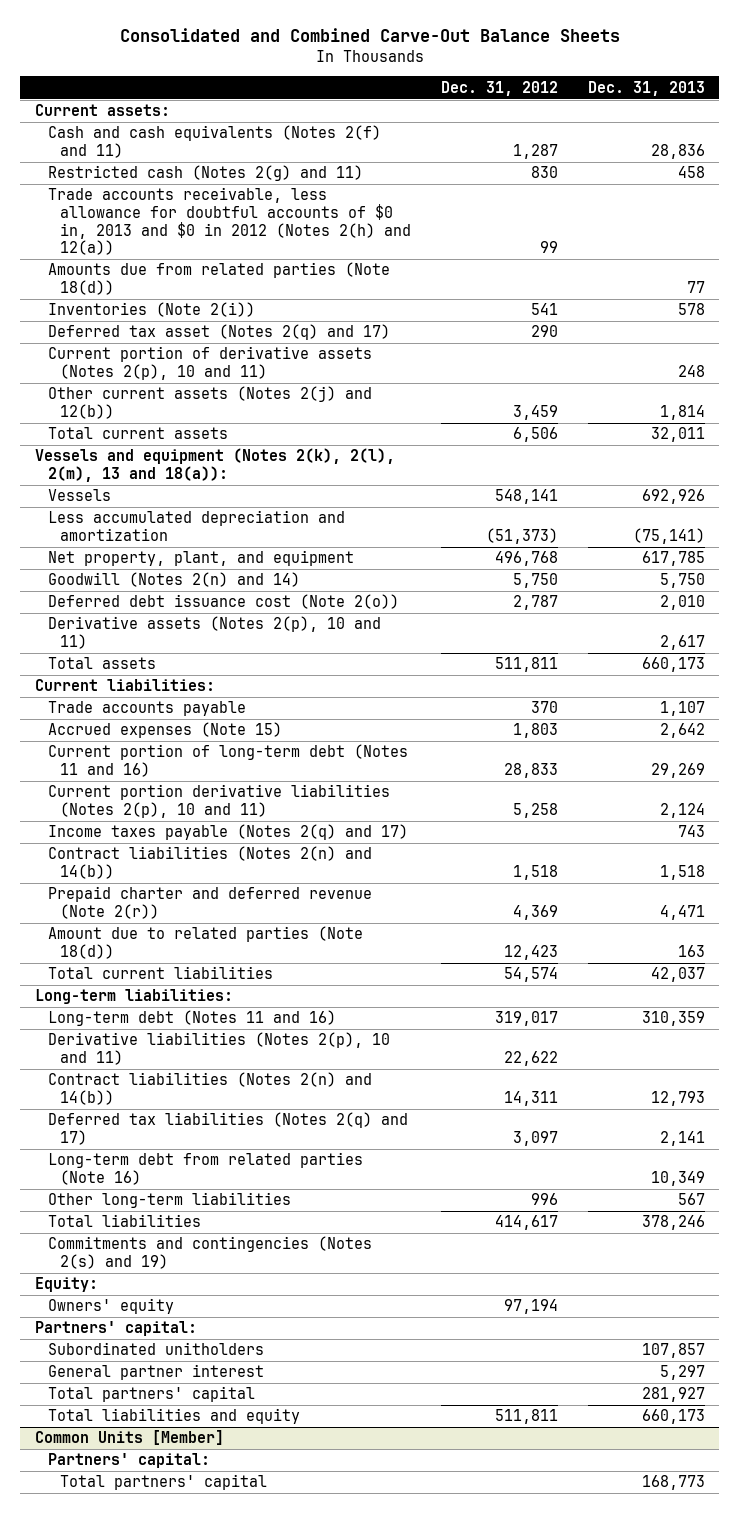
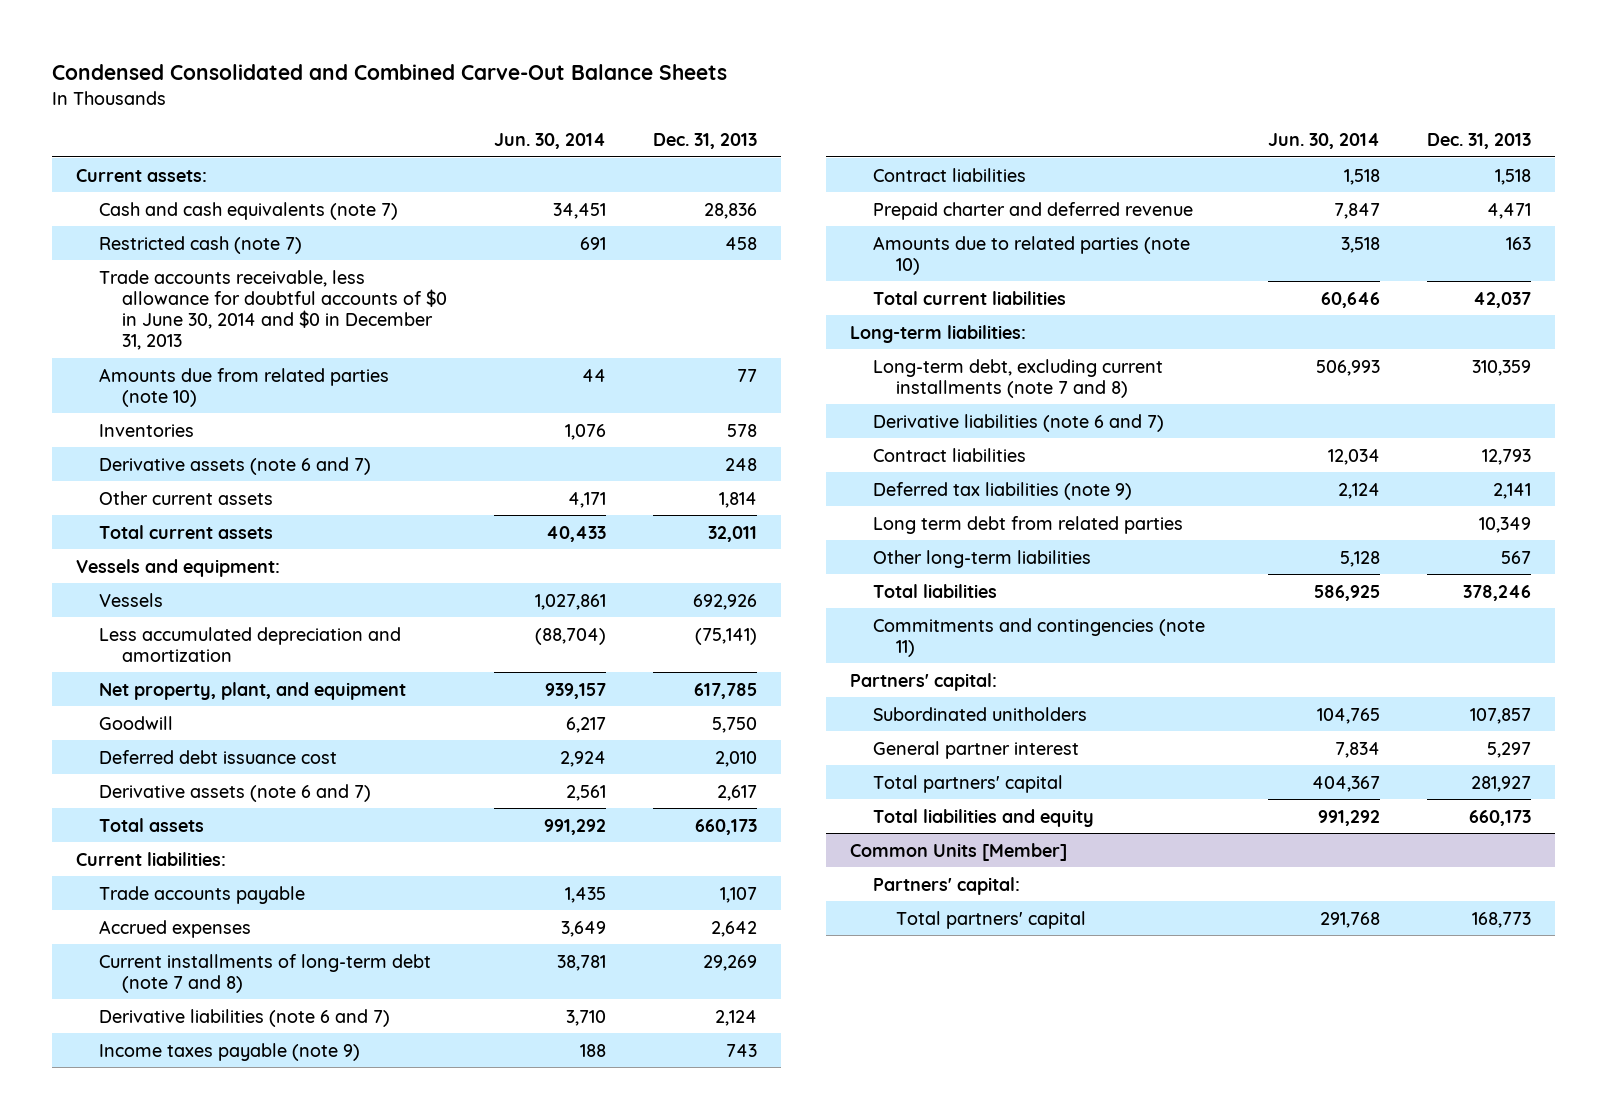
- Consolidated and Combined Carve-Out Balance Sheets
+ Condensed Consolidated and Combined Carve-Out Balance Sheets
- | Dec. 31, 2012 | Dec. 31, 2013
+ | Jun. 30, 2014 | Dec. 31, 2013
- Cash and cash equivalents (Notes 2(f) and 11) | 1,287 | 28,836
- Restricted cash (Notes 2(g) and 11) | 830 | 458
- Trade accounts receivable, less allowance for doubtful accounts of $0 in, 2013 and $0 in 2012 (Notes 2(h) and 12(a)) | 99 |
- Amounts due from related parties (Note 18(d)) | | 77
- Inventories (Note 2(i)) | 541 | 578
- Deferred tax asset (Notes 2(q) and 17) | 290 |
- Current portion of derivative assets (Notes 2(p), 10 and 11) | | 248
- Other current assets (Notes 2(j) and 12(b)) | 3,459 | 1,814
+ Cash and cash equivalents (note 7) | 34,451 | 28,836
+ Restricted cash (note 7) | 691 | 458
+ Trade accounts receivable, less allowance for doubtful accounts of $0 in June 30, 2014 and $0 in December 31, 2013
+ Amounts due from related parties (note 10) | 44 | 77
+ Inventories | 1,076 | 578
+ Derivative assets (note 6 and 7) | | 248
+ Other current assets | 4,171 | 1,814
- Vessels and equipment (Notes 2(k), 2(l), 2(m), 13 and 18(a)):
+ Vessels and equipment:
- Goodwill (Notes 2(n) and 14) | 5,750 | 5,750
- Deferred debt issuance cost (Note 2(o)) | 2,787 | 2,010
- Derivative assets (Notes 2(p), 10 and 11) | | 2,617
+ Goodwill | 6,217 | 5,750
+ Deferred debt issuance cost | 2,924 | 2,010
+ Derivative assets (note 6 and 7) | 2,561 | 2,617
- Accrued expenses (Note 15) | 1,803 | 2,642
- Current portion of long-term debt (Notes 11 and 16) | 28,833 | 29,269
- Current portion derivative liabilities (Notes 2(p), 10 and 11) | 5,258 | 2,124
- Income taxes payable (Notes 2(q) and 17) | | 743
- Contract liabilities (Notes 2(n) and 14(b)) | 1,518 | 1,518
- Prepaid charter and deferred revenue (Note 2(r)) | 4,369 | 4,471
- Amount due to related parties (Note 18(d)) | 12,423 | 163
+ Accrued expenses | 3,649 | 2,642
+ Current installments of long-term debt (note 7 and 8) | 38,781 | 29,269
+ Derivative liabilities (note 6 and 7) | 3,710 | 2,124
+ Income taxes payable (note 9) | 188 | 743
+ Contract liabilities | 1,518 | 1,518
+ Prepaid charter and deferred revenue | 7,847 | 4,471
+ Amounts due to related parties (note 10) | 3,518 | 163
- Long-term debt (Notes 11 and 16) | 319,017 | 310,359
- Derivative liabilities (Notes 2(p), 10 and 11) | 22,622 |
- Contract liabilities (Notes 2(n) and 14(b)) | 14,311 | 12,793
- Deferred tax liabilities (Notes 2(q) and 17) | 3,097 | 2,141
- Long-term debt from related parties (Note 16) | | 10,349
+ Long-term debt, excluding current installments (note 7 and 8) | 506,993 | 310,359
+ Derivative liabilities (note 6 and 7)
+ Contract liabilities | 12,034 | 12,793
+ Deferred tax liabilities (note 9) | 2,124 | 2,141
+ Long term debt from related parties | | 10,349
- Commitments and contingencies (Notes 2(s) and 19)
- Equity:
- Owners' equity | 97,194 |
+ Commitments and contingencies (note 11)

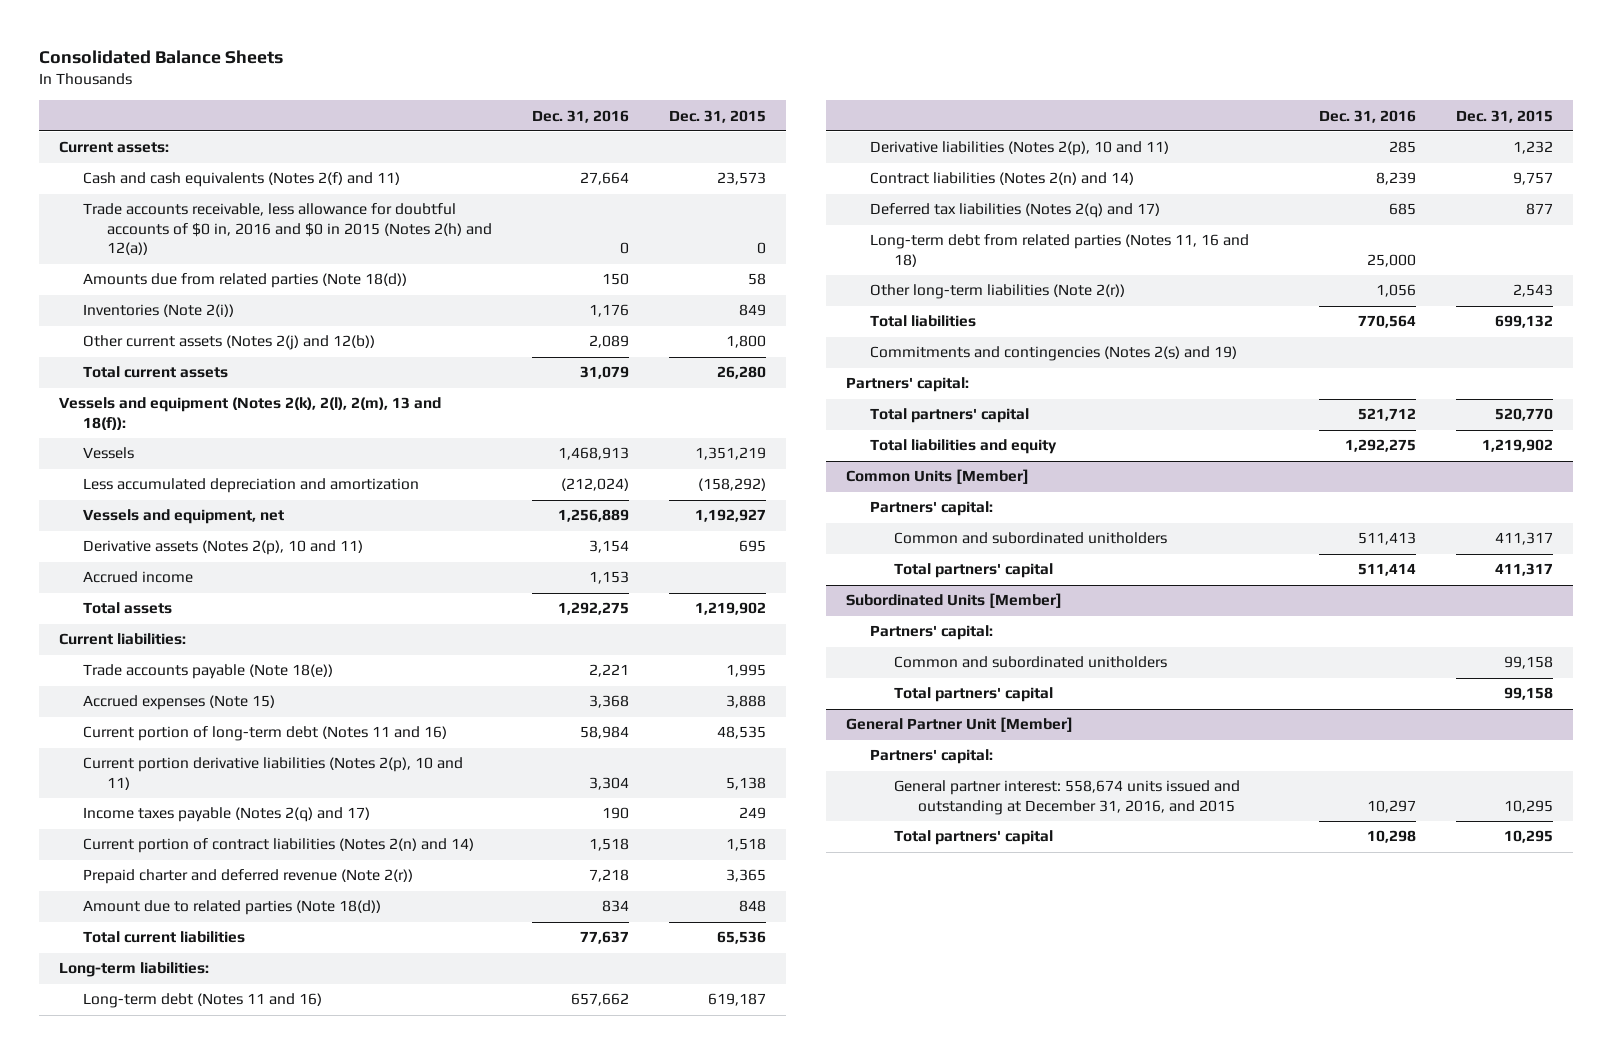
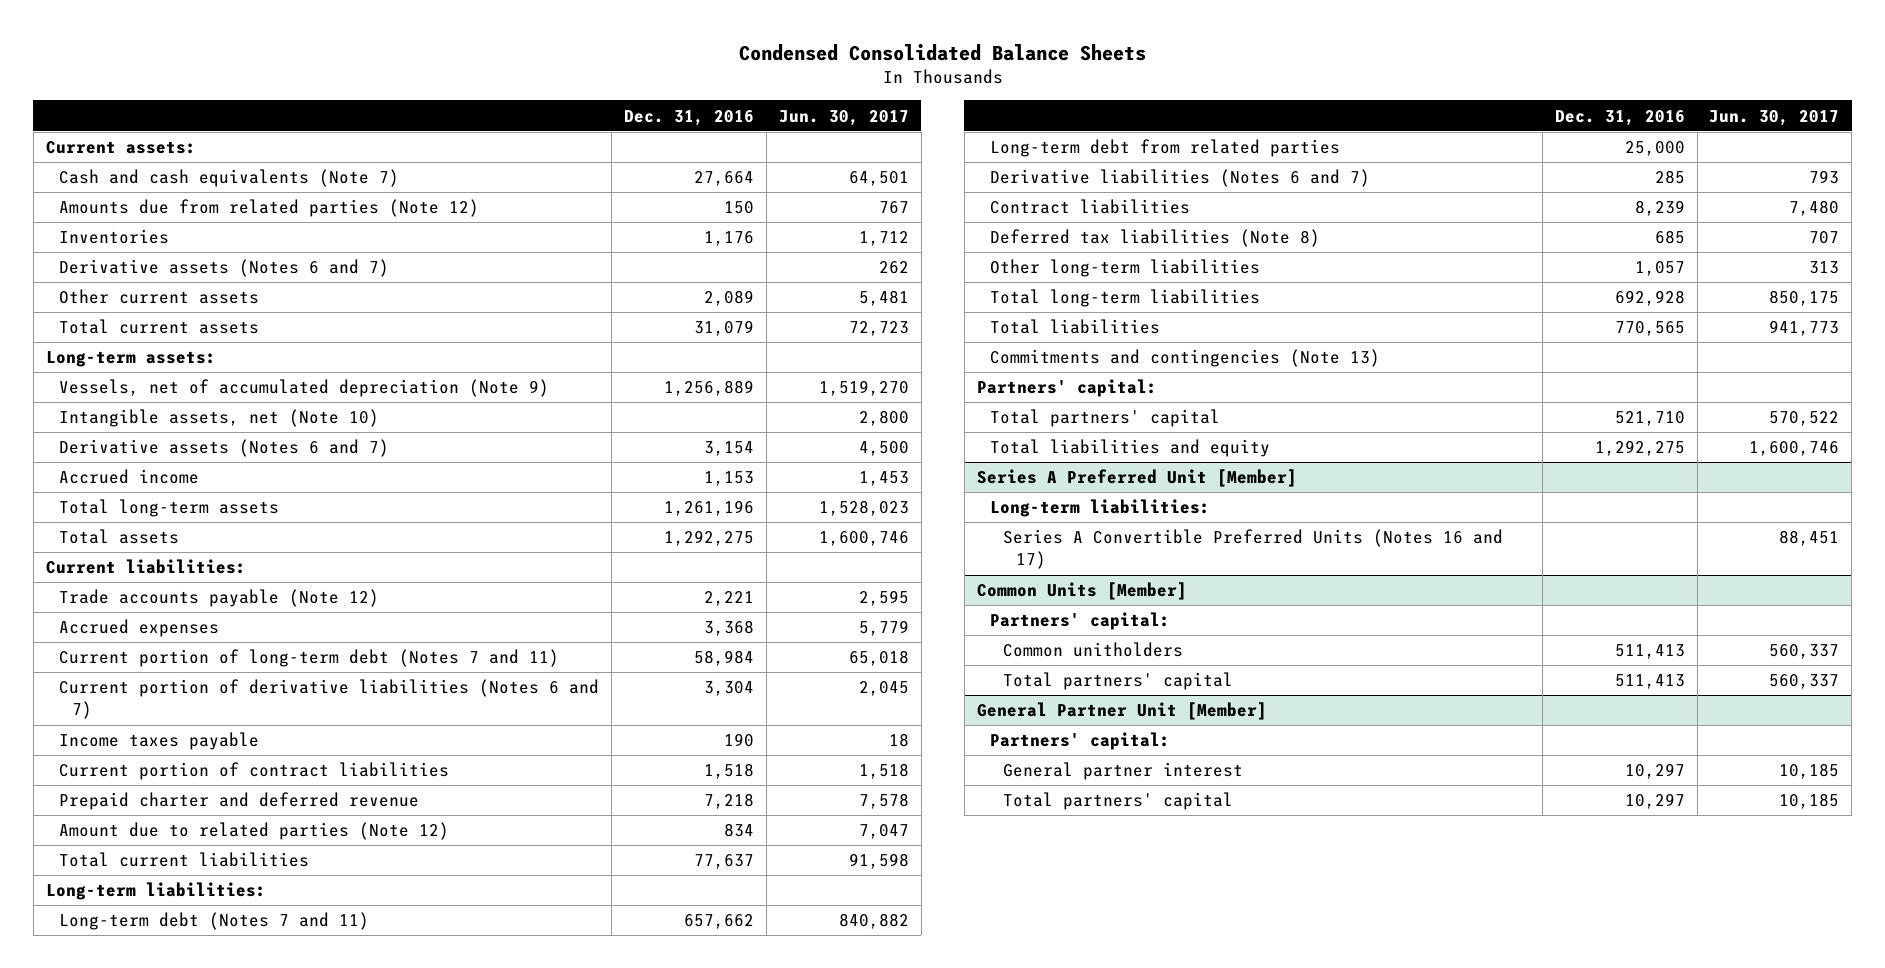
- Consolidated Balance Sheets
+ Condensed Consolidated Balance Sheets
- | Dec. 31, 2016 | Dec. 31, 2015
+ | Dec. 31, 2016 | Jun. 30, 2017
- Cash and cash equivalents (Notes 2(f) and 11) | 27,664 | 23,573
- Trade accounts receivable, less allowance for doubtful accounts of $0 in, 2016 and $0 in 2015 (Notes 2(h) and 12(a)) | 0 | 0
- Amounts due from related parties (Note 18(d)) | 150 | 58
- Inventories (Note 2(i)) | 1,176 | 849
- Other current assets (Notes 2(j) and 12(b)) | 2,089 | 1,800
+ Cash and cash equivalents (Note 7) | 27,664 | 64,501
+ Amounts due from related parties (Note 12) | 150 | 767
+ Inventories | 1,176 | 1,712
+ Derivative assets (Notes 6 and 7) | | 262
+ Other current assets | 2,089 | 5,481
- Vessels and equipment (Notes 2(k), 2(l), 2(m), 13 and 18(f)):
- Vessels | 1,468,913 | 1,351,219
- Less accumulated depreciation and amortization | (212,024) | (158,292)
- Vessels and equipment, net | 1,256,889 | 1,192,927
- Derivative assets (Notes 2(p), 10 and 11) | 3,154 | 695
+ Long-term assets:
+ Vessels, net of accumulated depreciation (Note 9) | 1,256,889 | 1,519,270
+ Intangible assets, net (Note 10) | | 2,800
+ Derivative assets (Notes 6 and 7) | 3,154 | 4,500
+ Total long-term assets | 1,261,196 | 1,528,023
- Trade accounts payable (Note 18(e)) | 2,221 | 1,995
- Accrued expenses (Note 15) | 3,368 | 3,888
- Current portion of long-term debt (Notes 11 and 16) | 58,984 | 48,535
- Current portion derivative liabilities (Notes 2(p), 10 and 11) | 3,304 | 5,138
- Income taxes payable (Notes 2(q) and 17) | 190 | 249
- Current portion of contract liabilities (Notes 2(n) and 14) | 1,518 | 1,518
- Prepaid charter and deferred revenue (Note 2(r)) | 7,218 | 3,365
- Amount due to related parties (Note 18(d)) | 834 | 848
+ Trade accounts payable (Note 12) | 2,221 | 2,595
+ Accrued expenses | 3,368 | 5,779
+ Current portion of long-term debt (Notes 7 and 11) | 58,984 | 65,018
+ Current portion of derivative liabilities (Notes 6 and 7) | 3,304 | 2,045
+ Income taxes payable | 190 | 18
+ Current portion of contract liabilities | 1,518 | 1,518
+ Prepaid charter and deferred revenue | 7,218 | 7,578
+ Amount due to related parties (Note 12) | 834 | 7,047
- Long-term debt (Notes 11 and 16) | 657,662 | 619,187
- Derivative liabilities (Notes 2(p), 10 and 11) | 285 | 1,232
- Contract liabilities (Notes 2(n) and 14) | 8,239 | 9,757
- Deferred tax liabilities (Notes 2(q) and 17) | 685 | 877
- Long-term debt from related parties (Notes 11, 16 and 18) | 25,000 |
- Other long-term liabilities (Note 2(r)) | 1,056 | 2,543
- Total liabilities | 770,564 | 699,132
- Commitments and contingencies (Notes 2(s) and 19)
+ Long-term debt (Notes 7 and 11) | 657,662 | 840,882
+ Long-term debt from related parties | 25,000 |
+ Derivative liabilities (Notes 6 and 7) | 285 | 793
+ Contract liabilities | 8,239 | 7,480
+ Deferred tax liabilities (Note 8) | 685 | 707
+ Other long-term liabilities | 1,057 | 313
+ Total long-term liabilities | 692,928 | 850,175
+ Total liabilities | 770,565 | 941,773
+ Commitments and contingencies (Note 13)
- Total partners' capital | 521,712 | 520,770
+ Total partners' capital | 521,710 | 570,522
+ Series A Preferred Unit [Member]
+ Long-term liabilities:
+ Series A Convertible Preferred Units (Notes 16 and 17) | | 88,451
@ Common Units [Member]
- Common and subordinated unitholders | 511,413 | 411,317
- Total partners' capital | 511,414 | 411,317
- Subordinated Units [Member]
- Partners' capital:
- Common and subordinated unitholders | | 99,158
- Total partners' capital | | 99,158
@ Common Units [Member]
+ Common unitholders | 511,413 | 560,337
+ Total partners' capital | 511,413 | 560,337
@ General Partner Unit [Member]
- General partner interest: 558,674 units issued and outstanding at December 31, 2016, and 2015 | 10,297 | 10,295
- Total partners' capital | 10,298 | 10,295
+ General partner interest | 10,297 | 10,185
+ Total partners' capital | 10,297 | 10,185

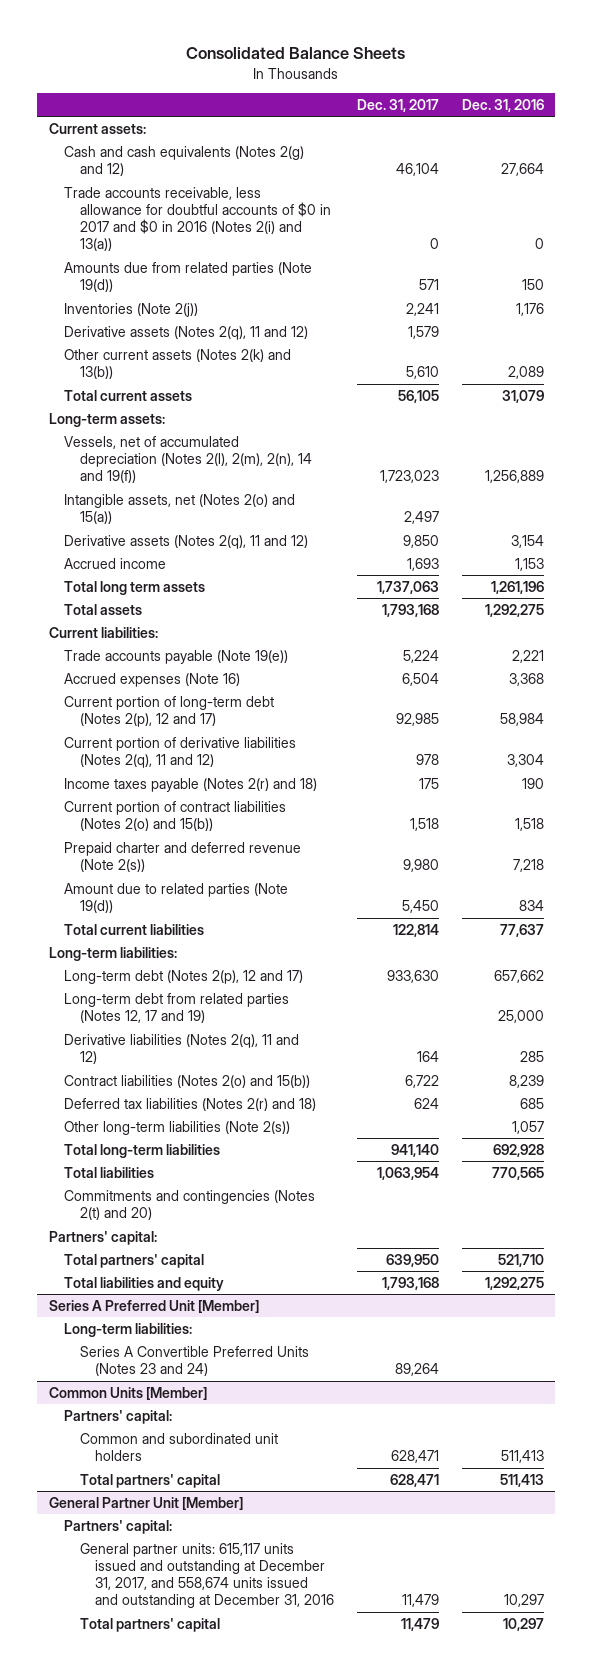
- Condensed Consolidated Balance Sheets
+ Consolidated Balance Sheets
- | Dec. 31, 2016 | Jun. 30, 2017
+ | Dec. 31, 2017 | Dec. 31, 2016
- Cash and cash equivalents (Note 7) | 27,664 | 64,501
- Amounts due from related parties (Note 12) | 150 | 767
- Inventories | 1,176 | 1,712
- Derivative assets (Notes 6 and 7) | | 262
- Other current assets | 2,089 | 5,481
+ Cash and cash equivalents (Notes 2(g) and 12) | 46,104 | 27,664
+ Trade accounts receivable, less allowance for doubtful accounts of $0 in 2017 and $0 in 2016 (Notes 2(i) and 13(a)) | 0 | 0
+ Amounts due from related parties (Note 19(d)) | 571 | 150
+ Inventories (Note 2(j)) | 2,241 | 1,176
+ Derivative assets (Notes 2(q), 11 and 12) | 1,579 |
+ Other current assets (Notes 2(k) and 13(b)) | 5,610 | 2,089
- Vessels, net of accumulated depreciation (Note 9) | 1,256,889 | 1,519,270
- Intangible assets, net (Note 10) | | 2,800
- Derivative assets (Notes 6 and 7) | 3,154 | 4,500
+ Vessels, net of accumulated depreciation (Notes 2(l), 2(m), 2(n), 14 and 19(f)) | 1,723,023 | 1,256,889
+ Intangible assets, net (Notes 2(o) and 15(a)) | 2,497 |
+ Derivative assets (Notes 2(q), 11 and 12) | 9,850 | 3,154
- Total long-term assets | 1,261,196 | 1,528,023
+ Total long term assets | 1,737,063 | 1,261,196
- Trade accounts payable (Note 12) | 2,221 | 2,595
- Accrued expenses | 3,368 | 5,779
- Current portion of long-term debt (Notes 7 and 11) | 58,984 | 65,018
- Current portion of derivative liabilities (Notes 6 and 7) | 3,304 | 2,045
- Income taxes payable | 190 | 18
- Current portion of contract liabilities | 1,518 | 1,518
- Prepaid charter and deferred revenue | 7,218 | 7,578
- Amount due to related parties (Note 12) | 834 | 7,047
+ Trade accounts payable (Note 19(e)) | 5,224 | 2,221
+ Accrued expenses (Note 16) | 6,504 | 3,368
+ Current portion of long-term debt (Notes 2(p), 12 and 17) | 92,985 | 58,984
+ Current portion of derivative liabilities (Notes 2(q), 11 and 12) | 978 | 3,304
+ Income taxes payable (Notes 2(r) and 18) | 175 | 190
+ Current portion of contract liabilities (Notes 2(o) and 15(b)) | 1,518 | 1,518
+ Prepaid charter and deferred revenue (Note 2(s)) | 9,980 | 7,218
+ Amount due to related parties (Note 19(d)) | 5,450 | 834
- Long-term debt (Notes 7 and 11) | 657,662 | 840,882
- Long-term debt from related parties | 25,000 |
- Derivative liabilities (Notes 6 and 7) | 285 | 793
- Contract liabilities | 8,239 | 7,480
- Deferred tax liabilities (Note 8) | 685 | 707
- Other long-term liabilities | 1,057 | 313
+ Long-term debt (Notes 2(p), 12 and 17) | 933,630 | 657,662
+ Long-term debt from related parties (Notes 12, 17 and 19) | | 25,000
+ Derivative liabilities (Notes 2(q), 11 and 12) | 164 | 285
+ Contract liabilities (Notes 2(o) and 15(b)) | 6,722 | 8,239
+ Deferred tax liabilities (Notes 2(r) and 18) | 624 | 685
+ Other long-term liabilities (Note 2(s)) | | 1,057
- Commitments and contingencies (Note 13)
+ Commitments and contingencies (Notes 2(t) and 20)
@ Series A Preferred Unit [Member]
- Series A Convertible Preferred Units (Notes 16 and 17) | | 88,451
+ Series A Convertible Preferred Units (Notes 23 and 24) | 89,264 |
@ Common Units [Member]
- Common unitholders | 511,413 | 560,337
+ Common and subordinated unit holders | 628,471 | 511,413
@ General Partner Unit [Member]
- General partner interest | 10,297 | 10,185
+ General partner units: 615,117 units issued and outstanding at December 31, 2017, and 558,674 units issued and outstanding at December 31, 2016 | 11,479 | 10,297

